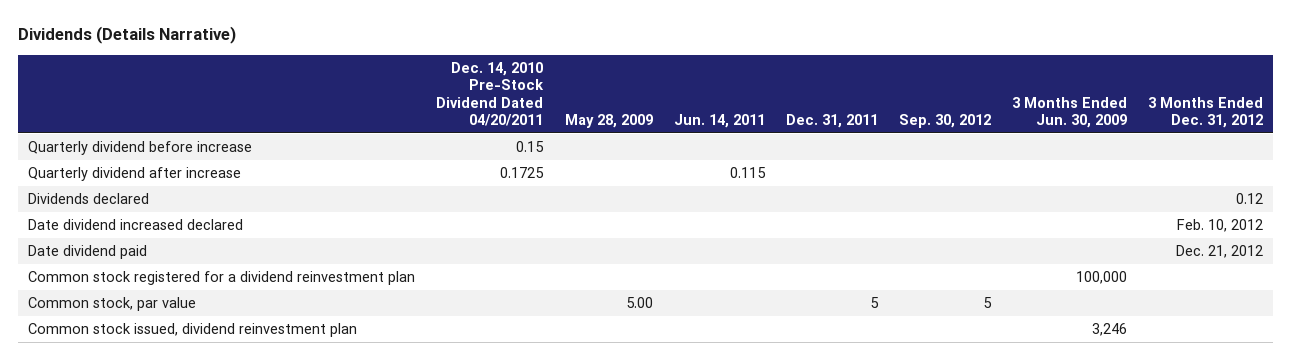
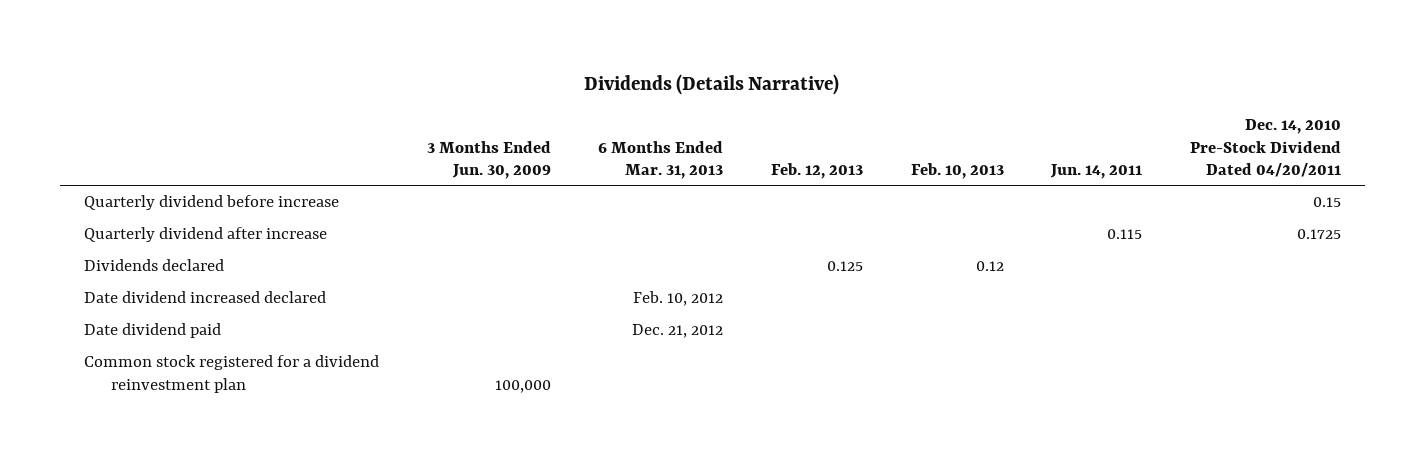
- | Dec. 14, 2010 Pre-Stock Dividend Dated 04/20/2011 | May 28, 2009 | Jun. 14, 2011 | Dec. 31, 2011 | Sep. 30, 2012 | 3 Months Ended Jun. 30, 2009 | 3 Months Ended Dec. 31, 2012
+ | 3 Months Ended Jun. 30, 2009 | 6 Months Ended Mar. 31, 2013 | Feb. 12, 2013 | Feb. 10, 2013 | Jun. 14, 2011 | Dec. 14, 2010 Pre-Stock Dividend Dated 04/20/2011
- Common stock, par value | | 5.00 | | 5 | 5 | |
- Common stock issued, dividend reinvestment plan | | | | | | 3,246 |

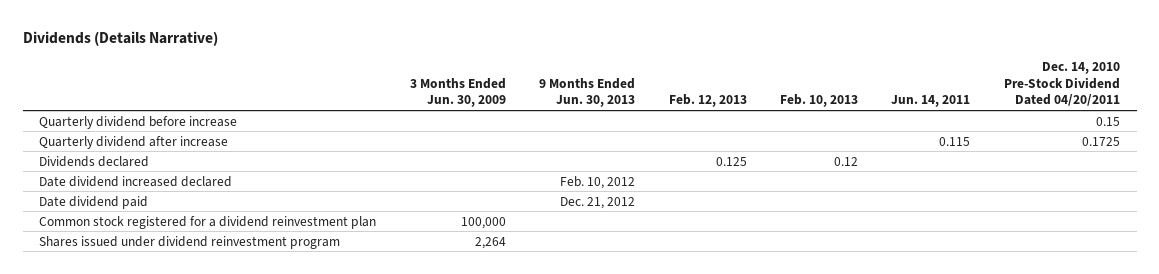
- | 3 Months Ended Jun. 30, 2009 | 6 Months Ended Mar. 31, 2013 | Feb. 12, 2013 | Feb. 10, 2013 | Jun. 14, 2011 | Dec. 14, 2010 Pre-Stock Dividend Dated 04/20/2011
+ | 3 Months Ended Jun. 30, 2009 | 9 Months Ended Jun. 30, 2013 | Feb. 12, 2013 | Feb. 10, 2013 | Jun. 14, 2011 | Dec. 14, 2010 Pre-Stock Dividend Dated 04/20/2011
+ Shares issued under dividend reinvestment program | 2,264 | | | | |

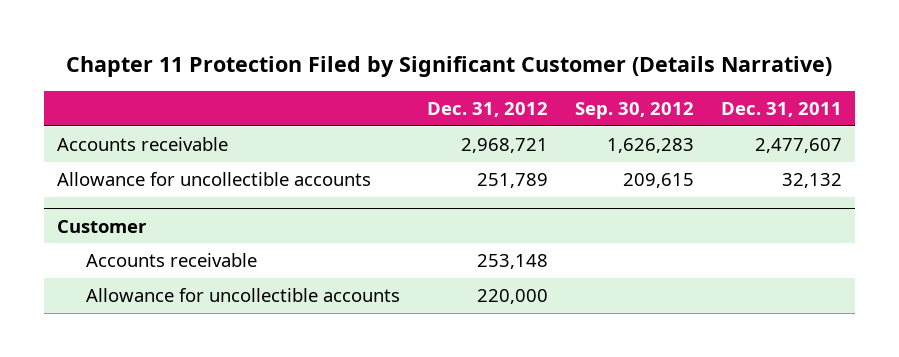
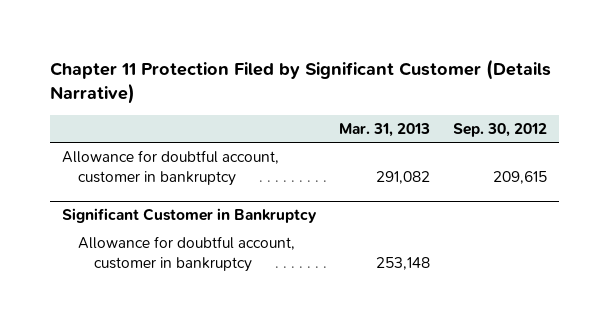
- | Dec. 31, 2012 | Sep. 30, 2012 | Dec. 31, 2011
+ | Mar. 31, 2013 | Sep. 30, 2012
- Accounts receivable | 2,968,721 | 1,626,283 | 2,477,607
- Allowance for uncollectible accounts | 251,789 | 209,615 | 32,132
- Customer
- Accounts receivable | 253,148 | |
- Allowance for uncollectible accounts | 220,000 | |
+ Allowance for doubtful account, customer in bankruptcy | 291,082 | 209,615
+ Significant Customer in Bankruptcy
+ Allowance for doubtful account, customer in bankruptcy | 253,148 |

